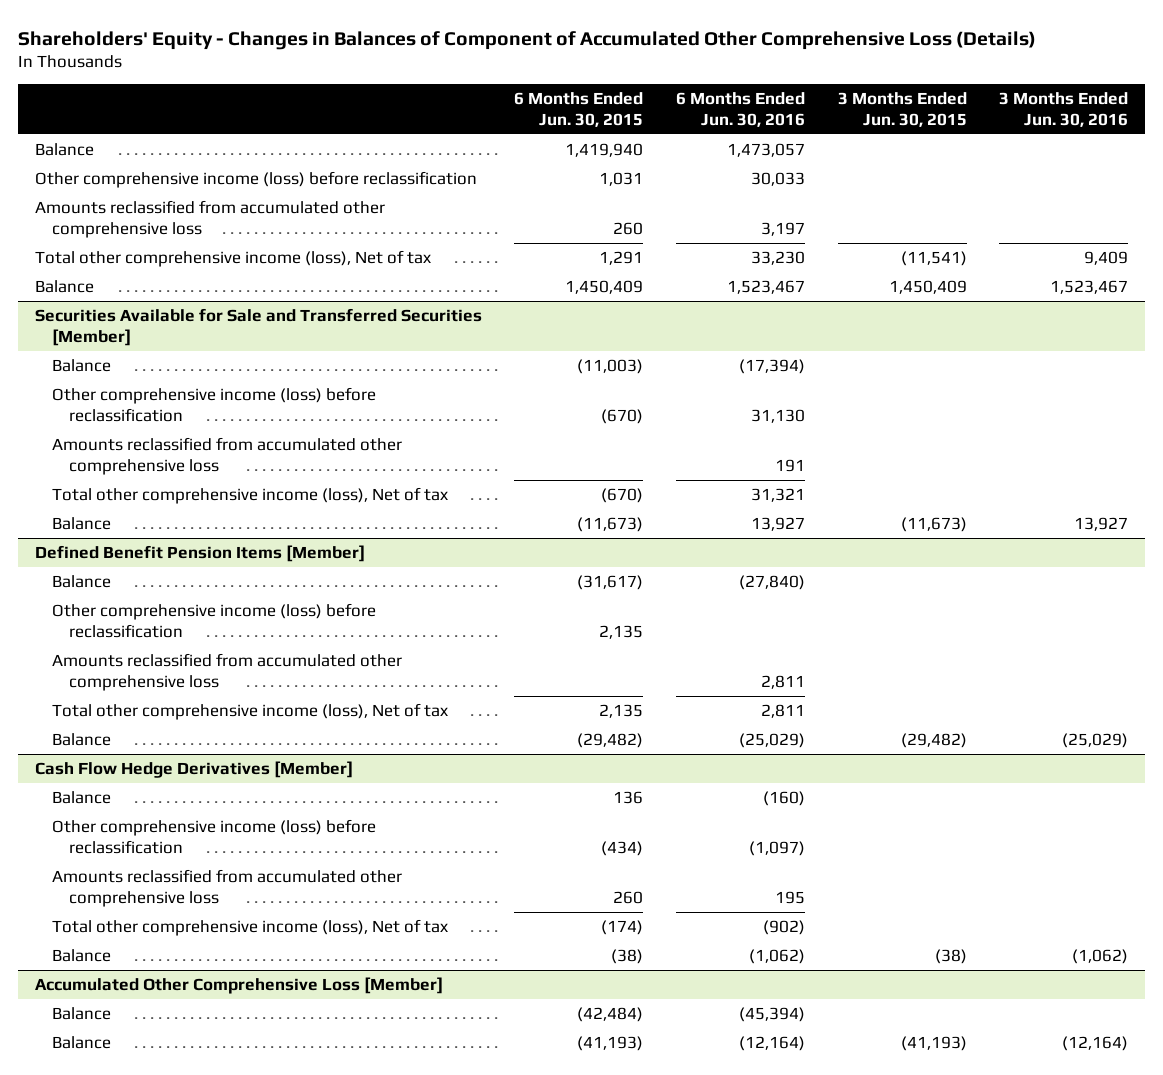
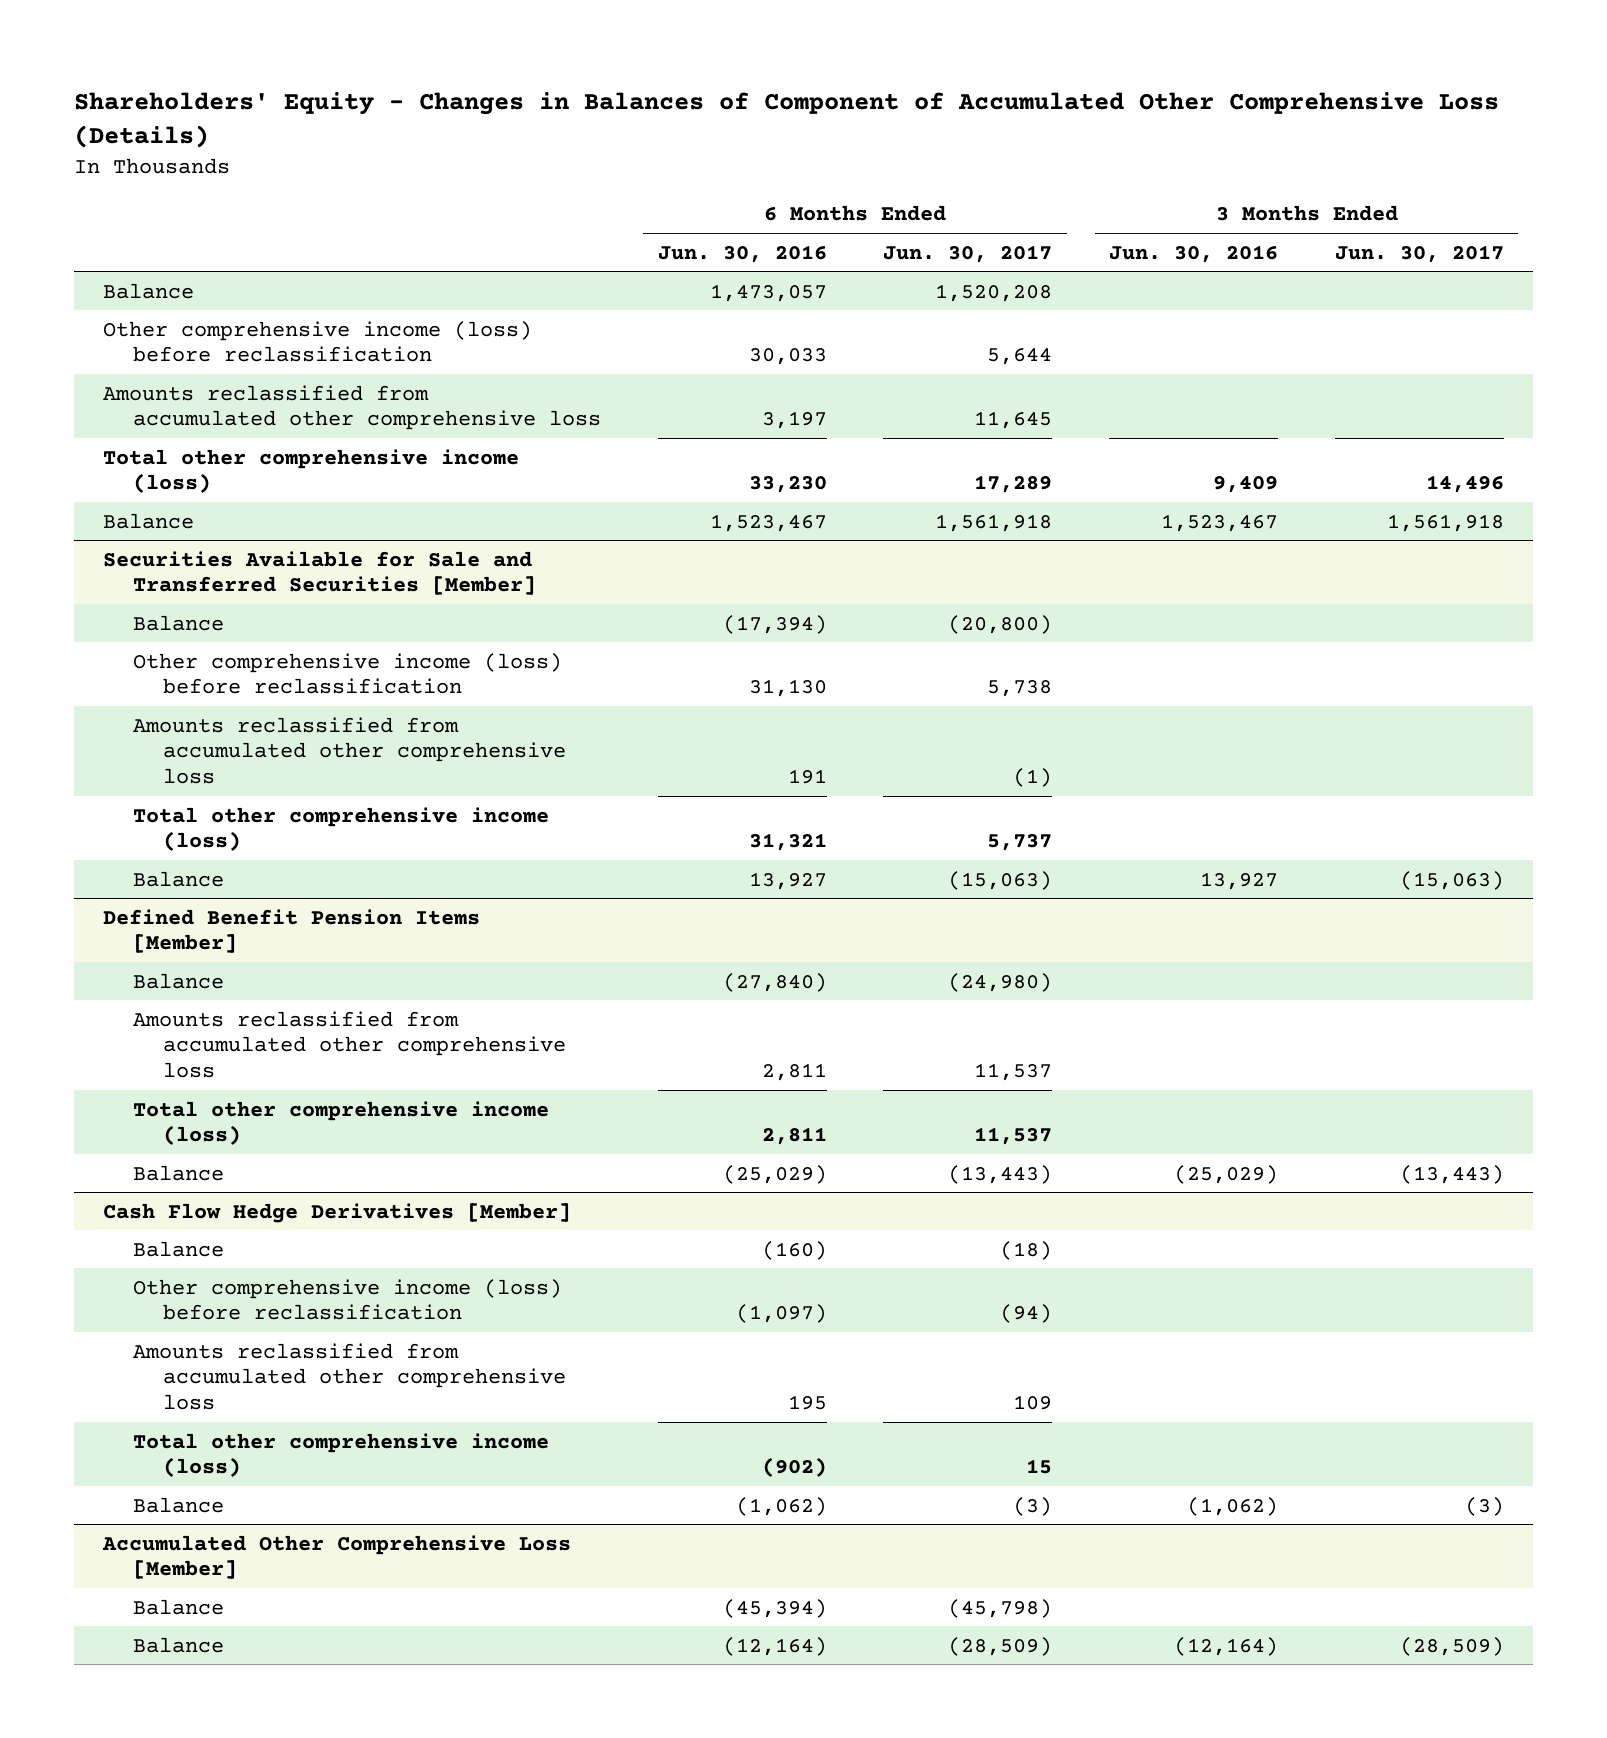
- | 6 Months Ended Jun. 30, 2015 | 6 Months Ended Jun. 30, 2016 | 3 Months Ended Jun. 30, 2015 | 3 Months Ended Jun. 30, 2016
+ | 6 Months Ended Jun. 30, 2016 | 6 Months Ended Jun. 30, 2017 | 3 Months Ended Jun. 30, 2016 | 3 Months Ended Jun. 30, 2017
- Total other comprehensive income (loss), Net of tax | 1,291 | 33,230 | (11,541) | 9,409
+ Total other comprehensive income (loss) | 33,230 | 17,289 | 9,409 | 14,496
@ Securities Available for Sale and Transferred Securities [Member]
- Total other comprehensive income (loss), Net of tax | (670) | 31,321 | |
+ Total other comprehensive income (loss) | 31,321 | 5,737 | |
@ Defined Benefit Pension Items [Member]
- Other comprehensive income (loss) before reclassification | 2,135 | | |
- Total other comprehensive income (loss), Net of tax | 2,135 | 2,811 | |
+ Total other comprehensive income (loss) | 2,811 | 11,537 | |
@ Cash Flow Hedge Derivatives [Member]
- Total other comprehensive income (loss), Net of tax | (174) | (902) | |
+ Total other comprehensive income (loss) | (902) | 15 | |

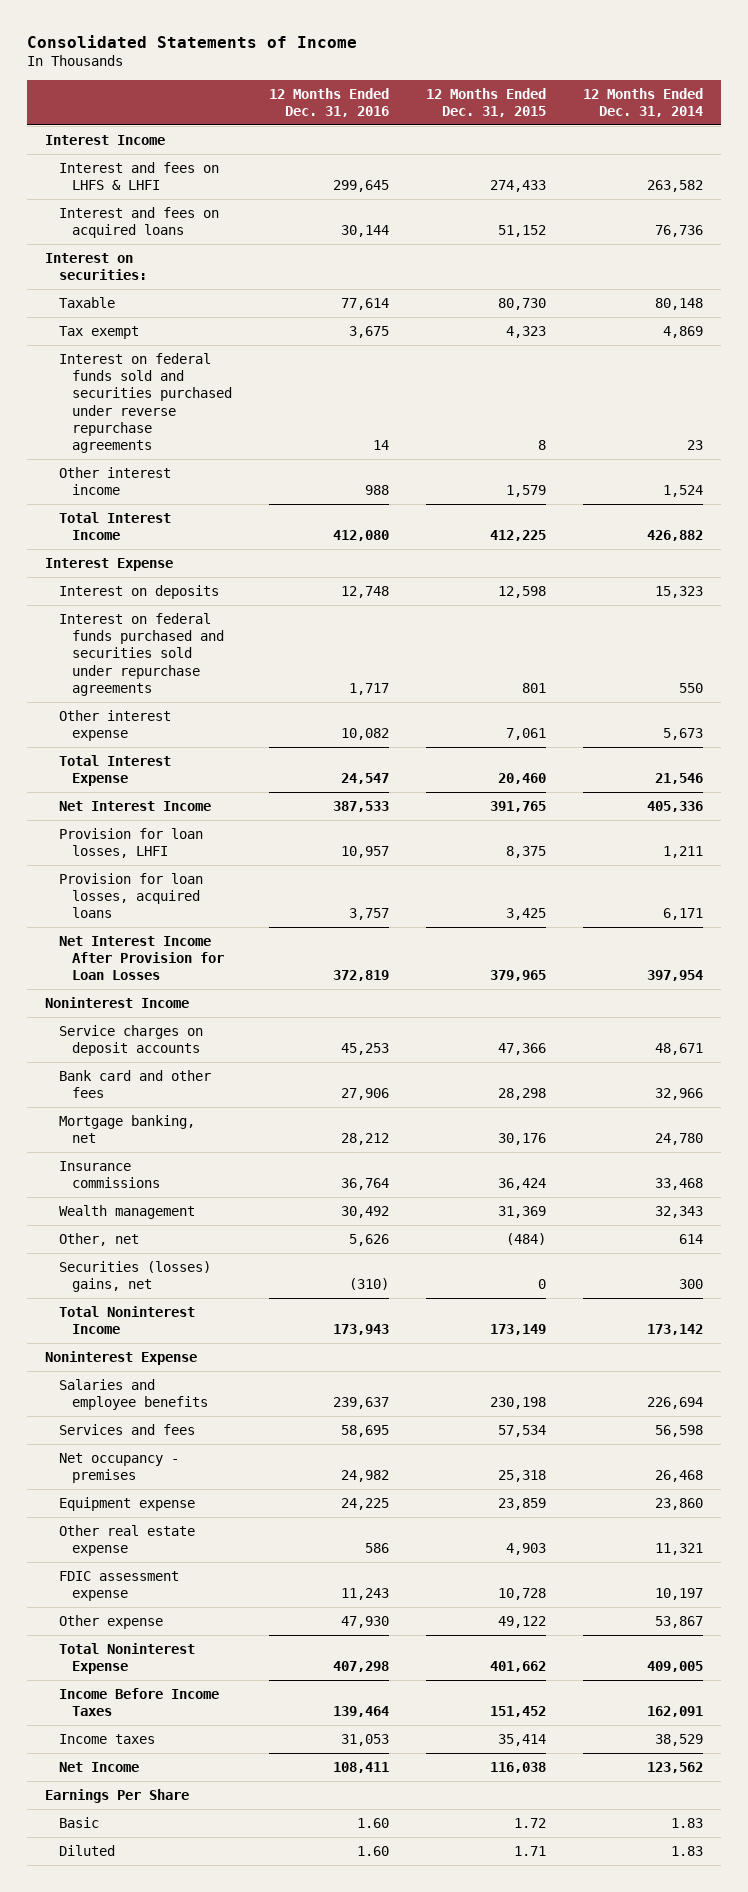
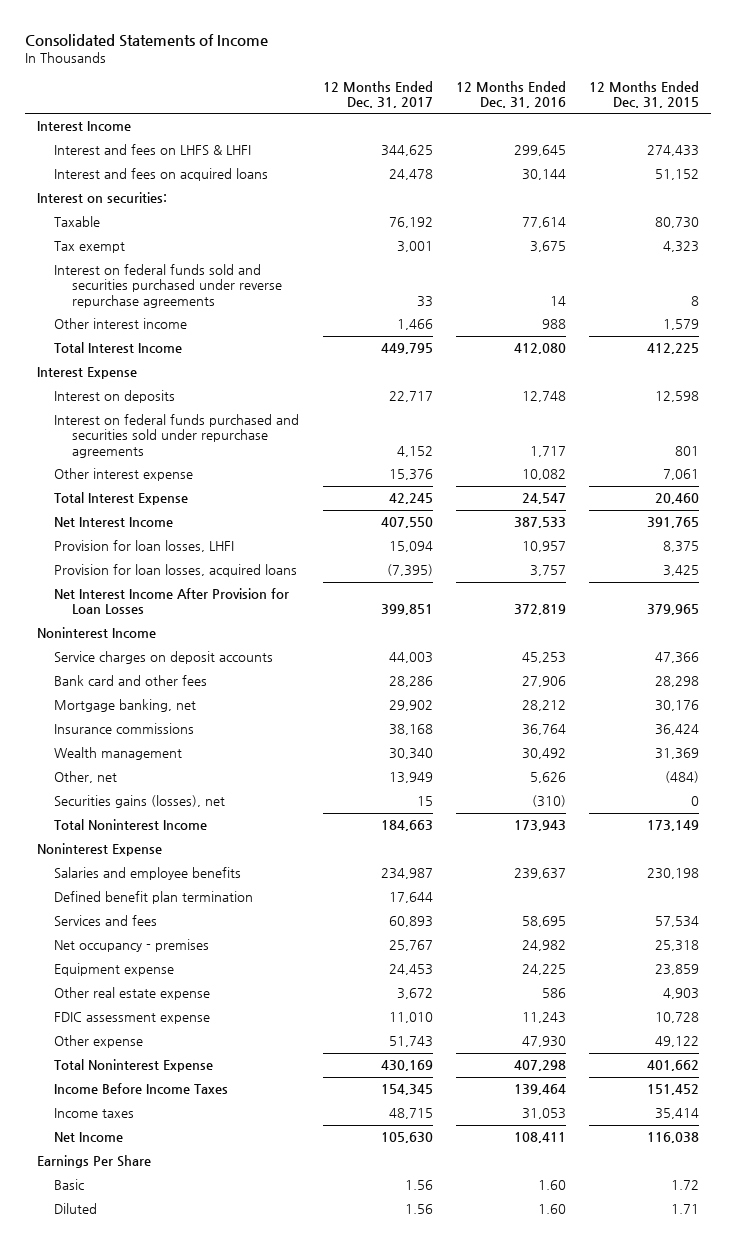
- | 12 Months Ended Dec. 31, 2016 | 12 Months Ended Dec. 31, 2015 | 12 Months Ended Dec. 31, 2014
+ | 12 Months Ended Dec. 31, 2017 | 12 Months Ended Dec. 31, 2016 | 12 Months Ended Dec. 31, 2015
- Securities (losses) gains, net | (310) | 0 | 300
+ Securities gains (losses), net | 15 | (310) | 0
+ Defined benefit plan termination | 17,644 | |

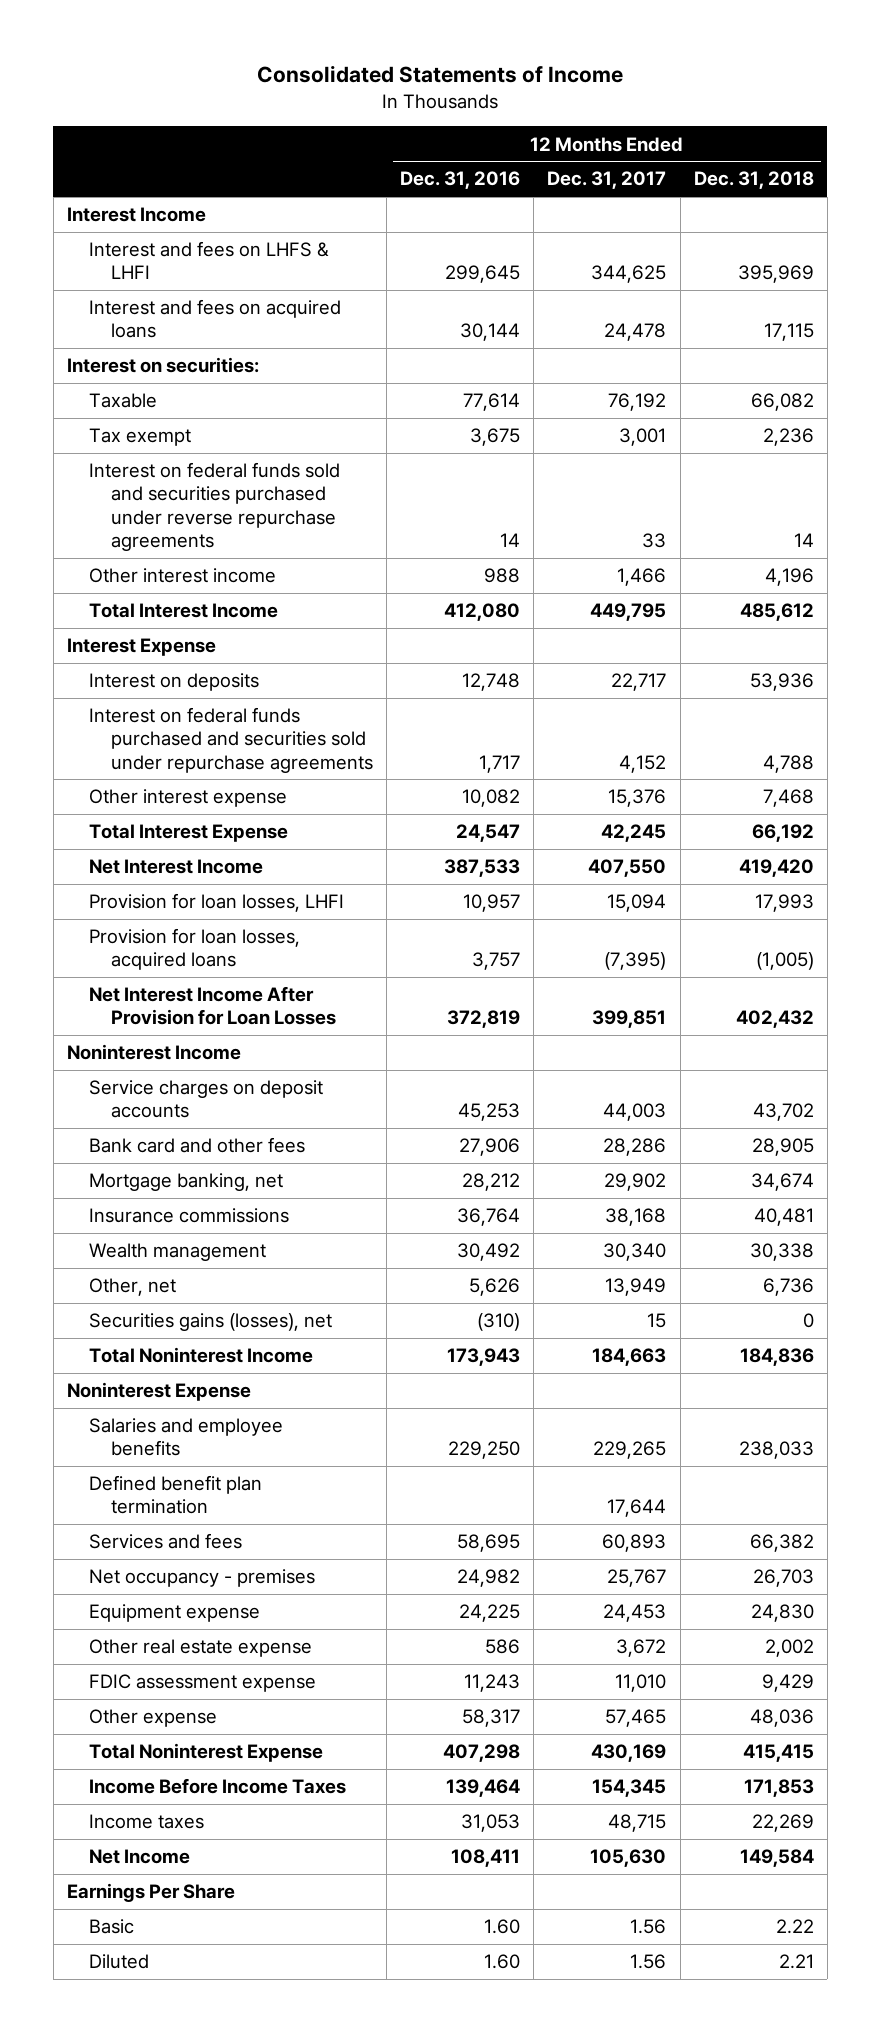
- | 12 Months Ended Dec. 31, 2017 | 12 Months Ended Dec. 31, 2016 | 12 Months Ended Dec. 31, 2015
+ | 12 Months Ended Dec. 31, 2016 | 12 Months Ended Dec. 31, 2017 | 12 Months Ended Dec. 31, 2018
- Salaries and employee benefits | 234,987 | 239,637 | 230,198
+ Salaries and employee benefits | 229,250 | 229,265 | 238,033
- Other expense | 51,743 | 47,930 | 49,122
+ Other expense | 58,317 | 57,465 | 48,036

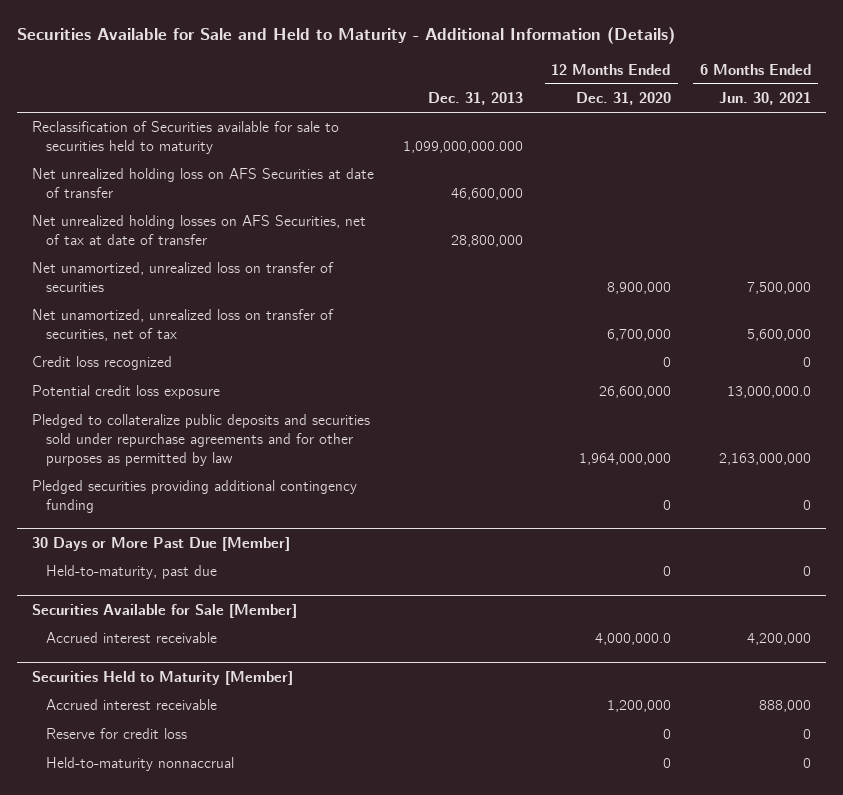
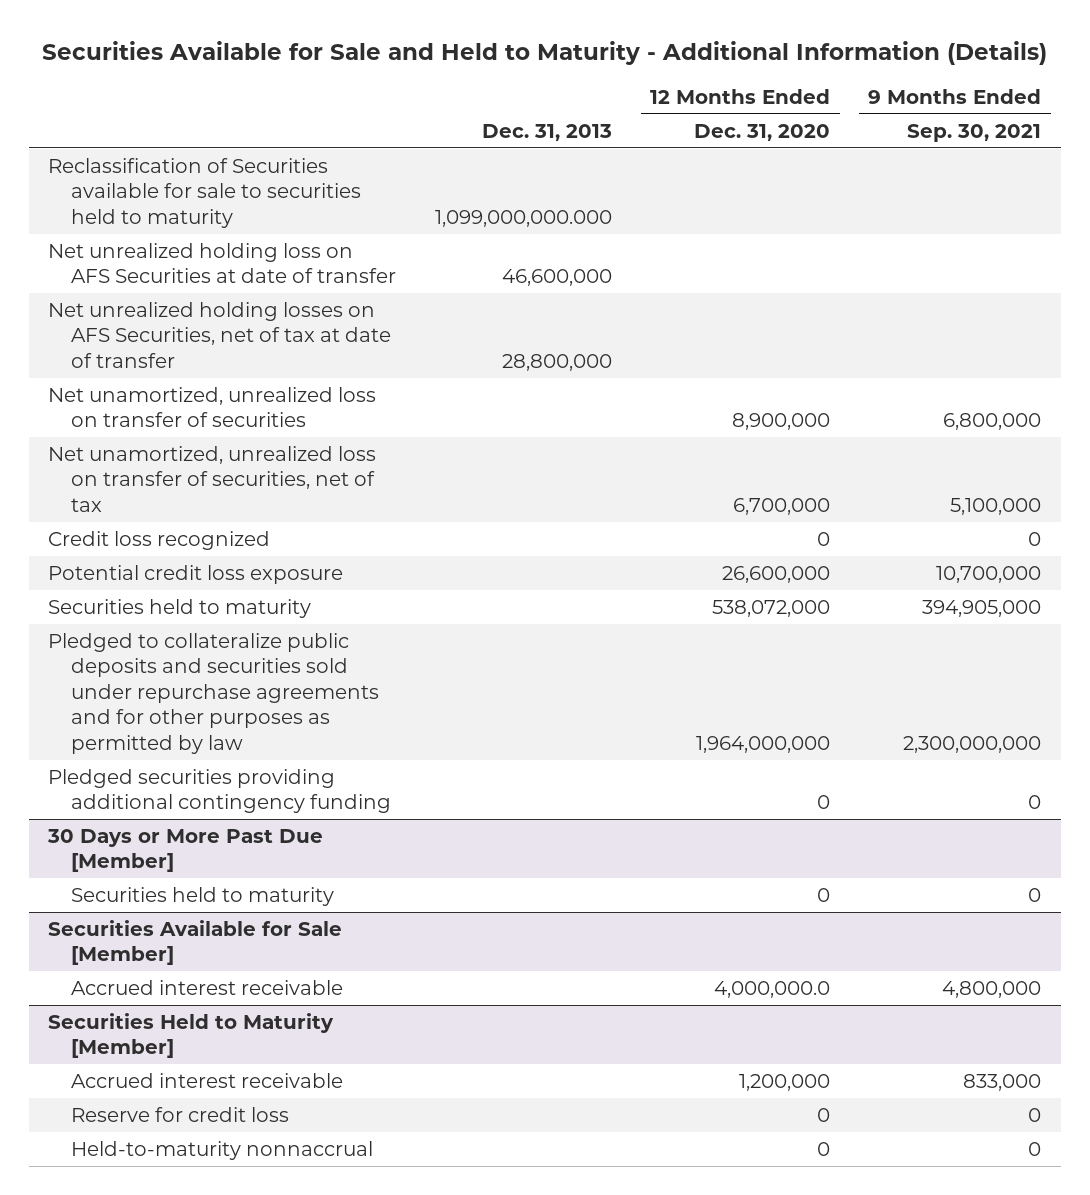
- | Dec. 31, 2013 | 12 Months Ended Dec. 31, 2020 | 6 Months Ended Jun. 30, 2021
+ | Dec. 31, 2013 | 12 Months Ended Dec. 31, 2020 | 9 Months Ended Sep. 30, 2021
+ Securities held to maturity | | 538,072,000 | 394,905,000
@ 30 Days or More Past Due [Member]
- Held-to-maturity, past due | | 0 | 0
+ Securities held to maturity | | 0 | 0

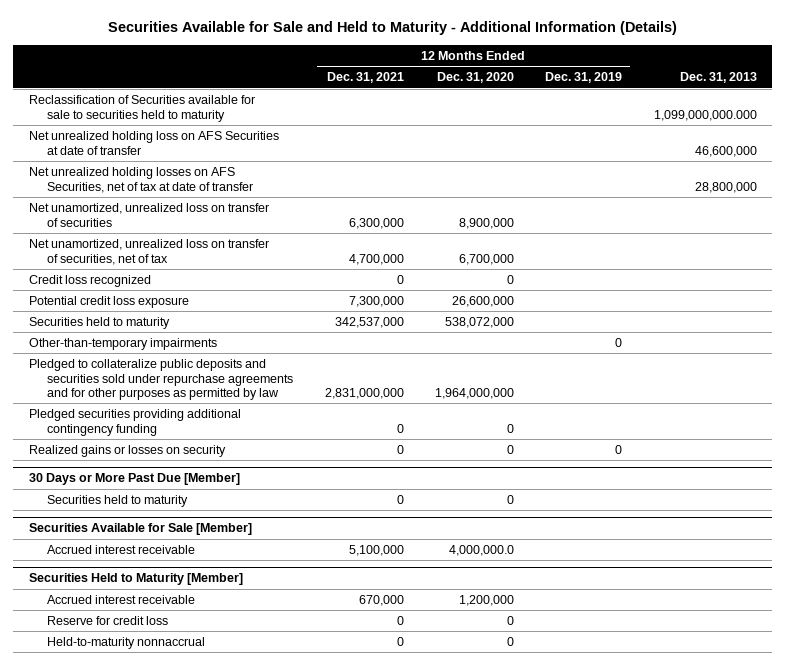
- | Dec. 31, 2013 | 12 Months Ended Dec. 31, 2020 | 9 Months Ended Sep. 30, 2021
+ | 12 Months Ended Dec. 31, 2021 | 12 Months Ended Dec. 31, 2020 | 12 Months Ended Dec. 31, 2019 | Dec. 31, 2013
+ Other-than-temporary impairments | | | 0 |
+ Realized gains or losses on security | 0 | 0 | 0 |

